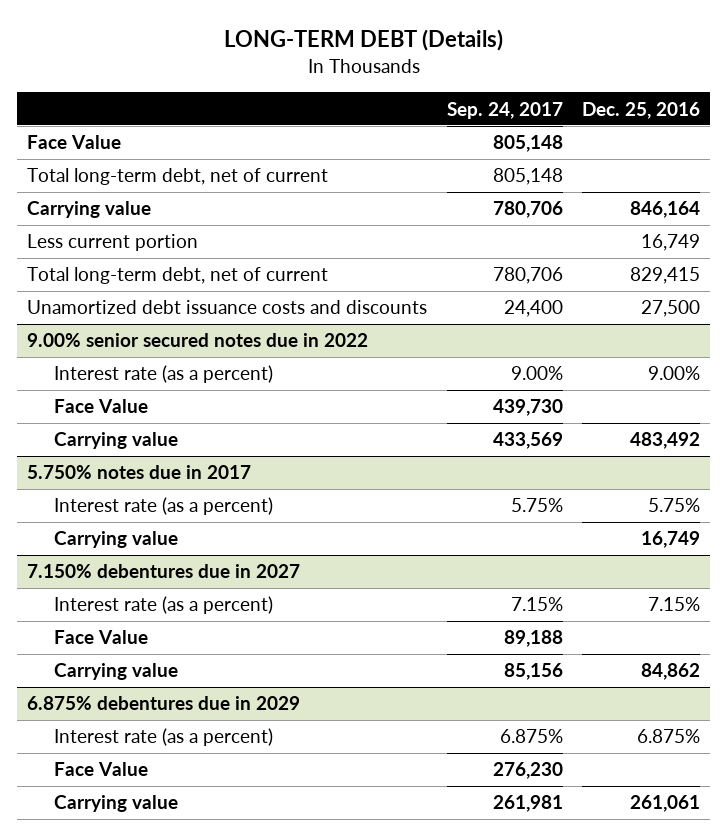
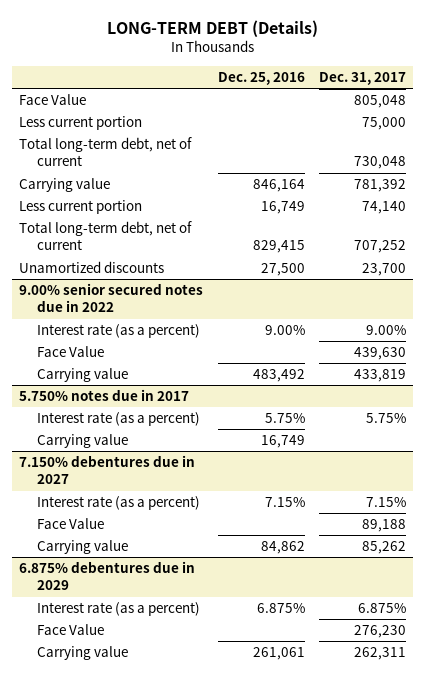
- | Sep. 24, 2017 | Dec. 25, 2016
+ | Dec. 25, 2016 | Dec. 31, 2017
+ Less current portion | | 75,000
- Unamortized debt issuance costs and discounts | 24,400 | 27,500
+ Unamortized discounts | 27,500 | 23,700

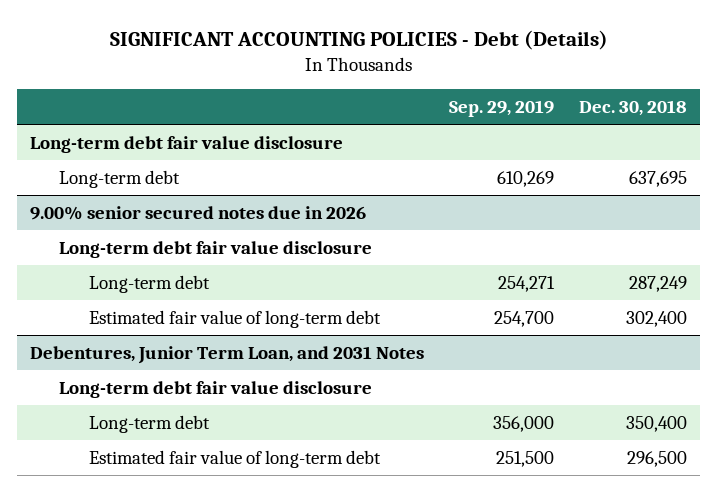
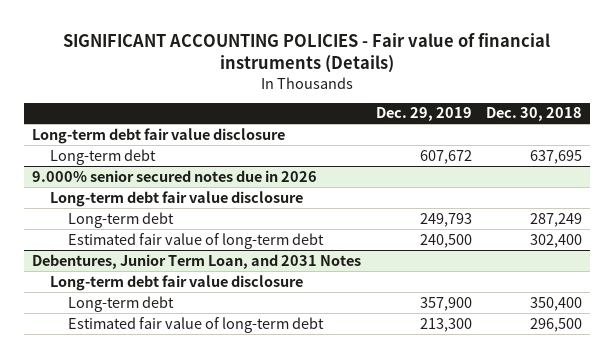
- SIGNIFICANT ACCOUNTING POLICIES - Debt (Details)
+ SIGNIFICANT ACCOUNTING POLICIES - Fair value of financial instruments (Details)
- | Sep. 29, 2019 | Dec. 30, 2018
+ | Dec. 29, 2019 | Dec. 30, 2018
- 9.00% senior secured notes due in 2026
+ 9.000% senior secured notes due in 2026

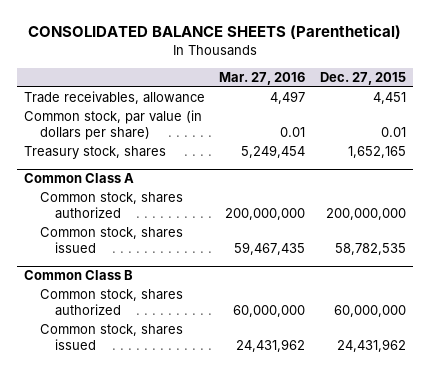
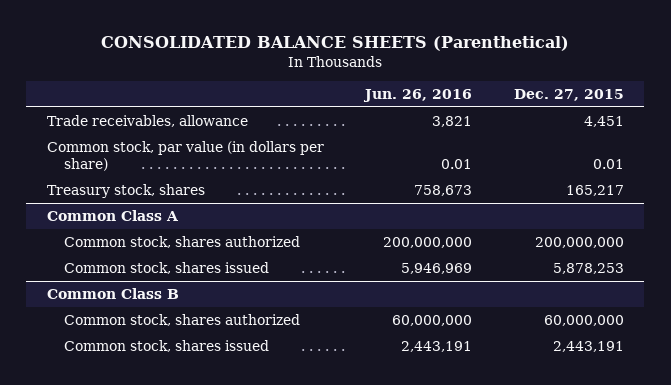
- | Mar. 27, 2016 | Dec. 27, 2015
+ | Jun. 26, 2016 | Dec. 27, 2015
- Treasury stock, shares | 5,249,454 | 1,652,165
+ Treasury stock, shares | 758,673 | 165,217
@ Common Class A
- Common stock, shares issued | 59,467,435 | 58,782,535
+ Common stock, shares issued | 5,946,969 | 5,878,253
@ Common Class B
- Common stock, shares issued | 24,431,962 | 24,431,962
+ Common stock, shares issued | 2,443,191 | 2,443,191

